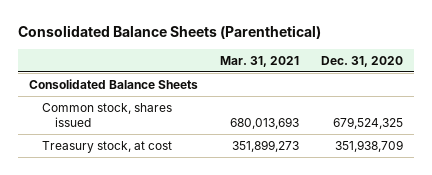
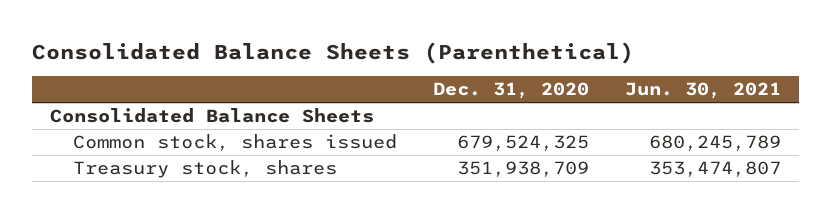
- | Mar. 31, 2021 | Dec. 31, 2020
+ | Dec. 31, 2020 | Jun. 30, 2021
- Treasury stock, at cost | 351,899,273 | 351,938,709
+ Treasury stock, shares | 351,938,709 | 353,474,807

